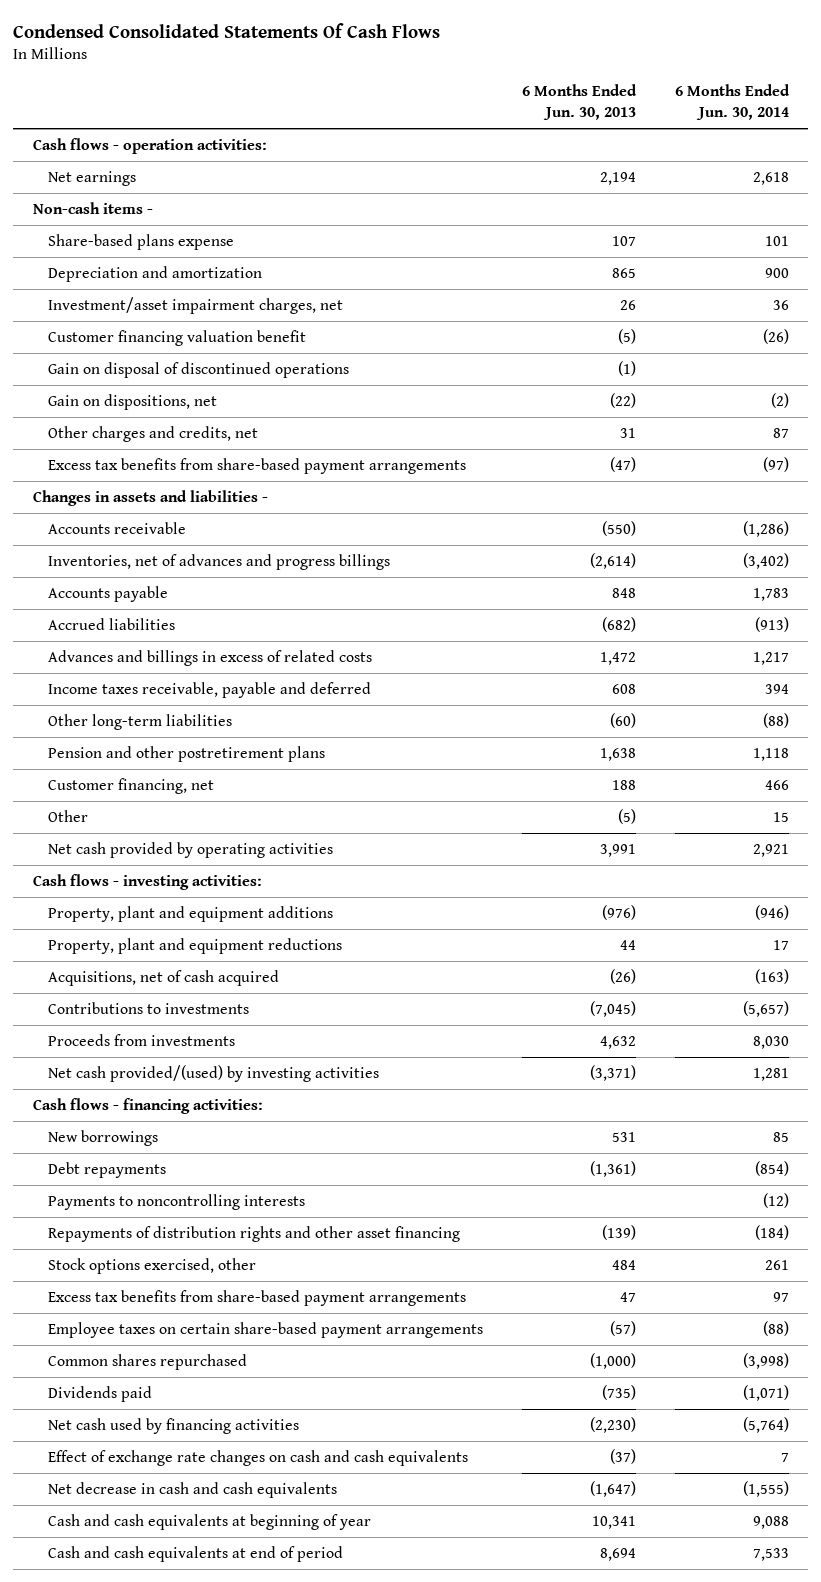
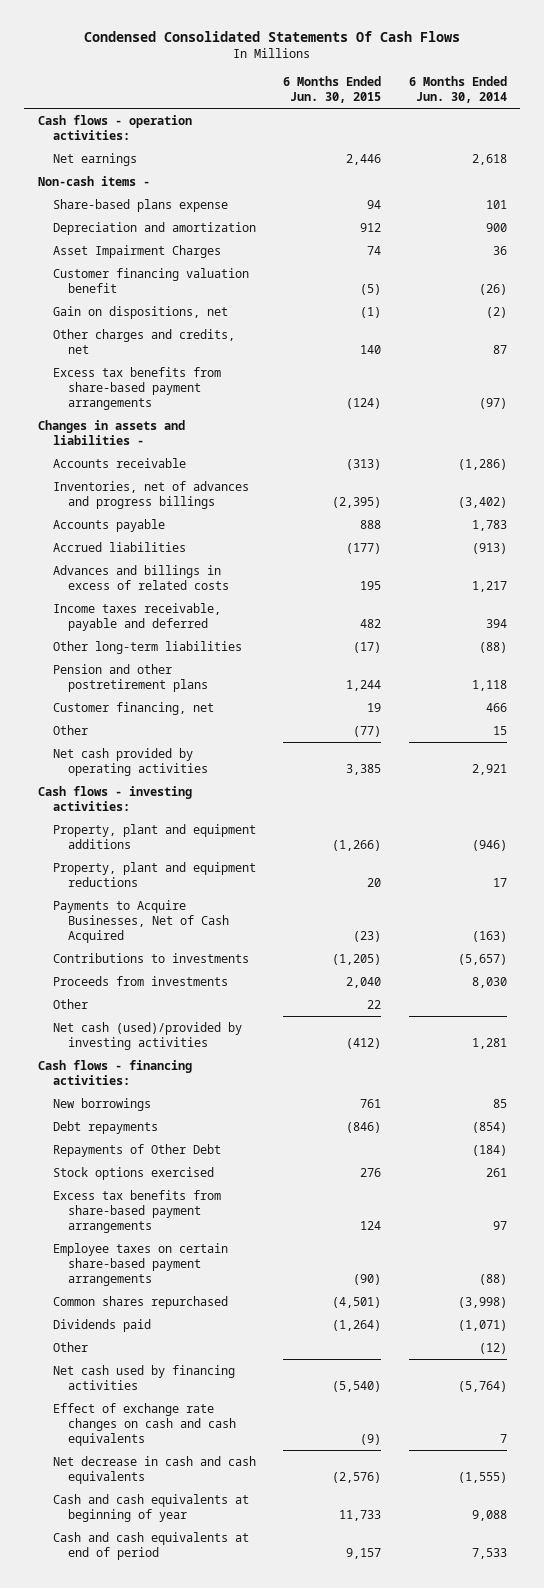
- | 6 Months Ended Jun. 30, 2013 | 6 Months Ended Jun. 30, 2014
+ | 6 Months Ended Jun. 30, 2015 | 6 Months Ended Jun. 30, 2014
- Investment/asset impairment charges, net | 26 | 36
+ Asset Impairment Charges | 74 | 36
- Gain on disposal of discontinued operations | (1) |
- Acquisitions, net of cash acquired | (26) | (163)
+ Payments to Acquire Businesses, Net of Cash Acquired | (23) | (163)
- Net cash provided/(used) by investing activities | (3,371) | 1,281
+ Other | 22 |
+ Net cash (used)/provided by investing activities | (412) | 1,281
- Payments to noncontrolling interests | | (12)
- Repayments of distribution rights and other asset financing | (139) | (184)
- Stock options exercised, other | 484 | 261
+ Repayments of Other Debt | | (184)
+ Stock options exercised | 276 | 261
+ Other | | (12)

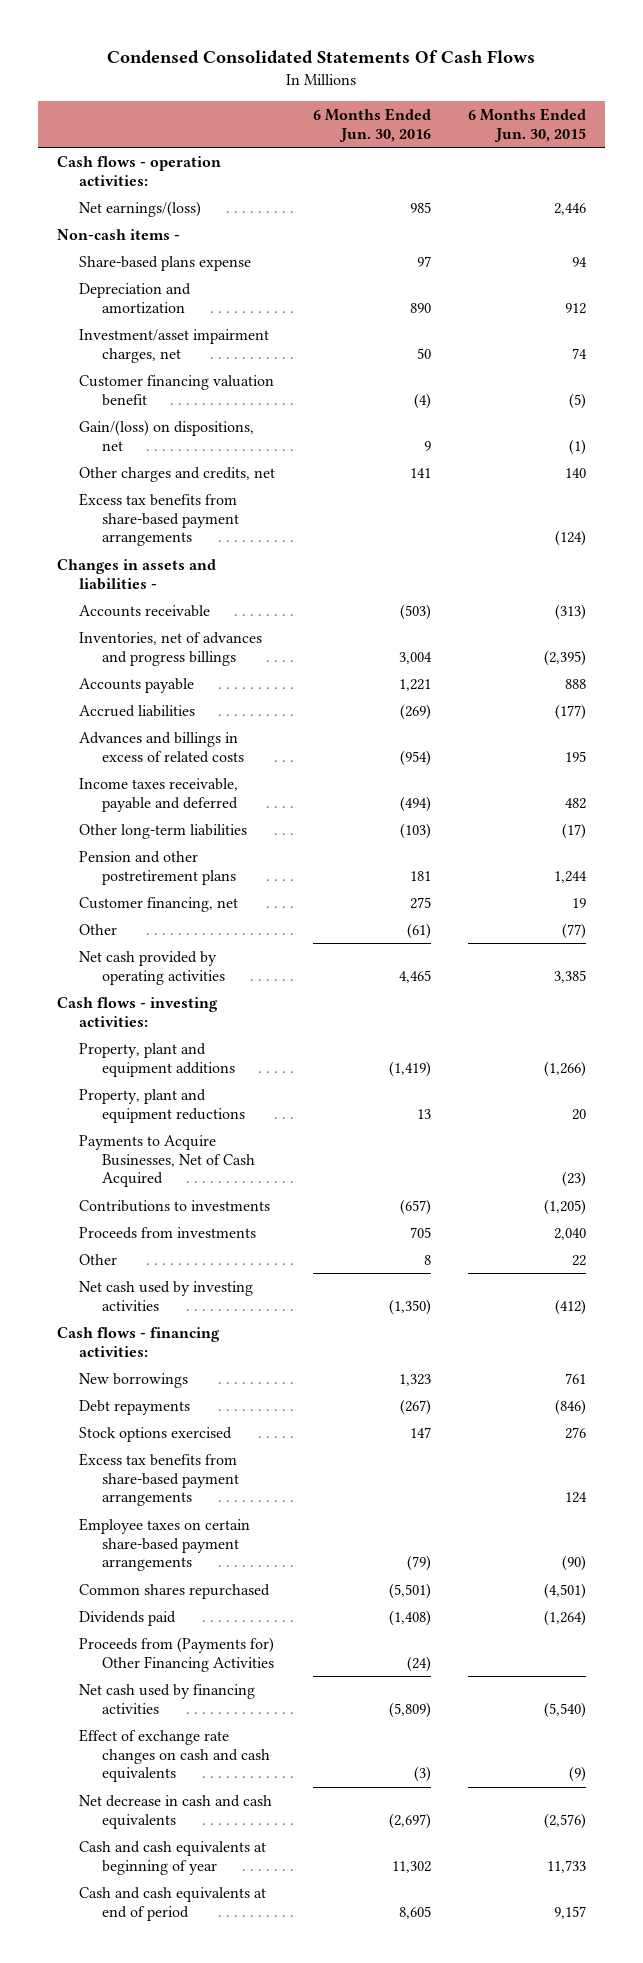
- | 6 Months Ended Jun. 30, 2015 | 6 Months Ended Jun. 30, 2014
+ | 6 Months Ended Jun. 30, 2016 | 6 Months Ended Jun. 30, 2015
- Net earnings | 2,446 | 2,618
+ Net earnings/(loss) | 985 | 2,446
- Asset Impairment Charges | 74 | 36
+ Investment/asset impairment charges, net | 50 | 74
- Gain on dispositions, net | (1) | (2)
+ Gain/(loss) on dispositions, net | 9 | (1)
- Net cash (used)/provided by investing activities | (412) | 1,281
+ Net cash used by investing activities | (1,350) | (412)
- Repayments of Other Debt | | (184)
- Other | | (12)
+ Proceeds from (Payments for) Other Financing Activities | (24) |

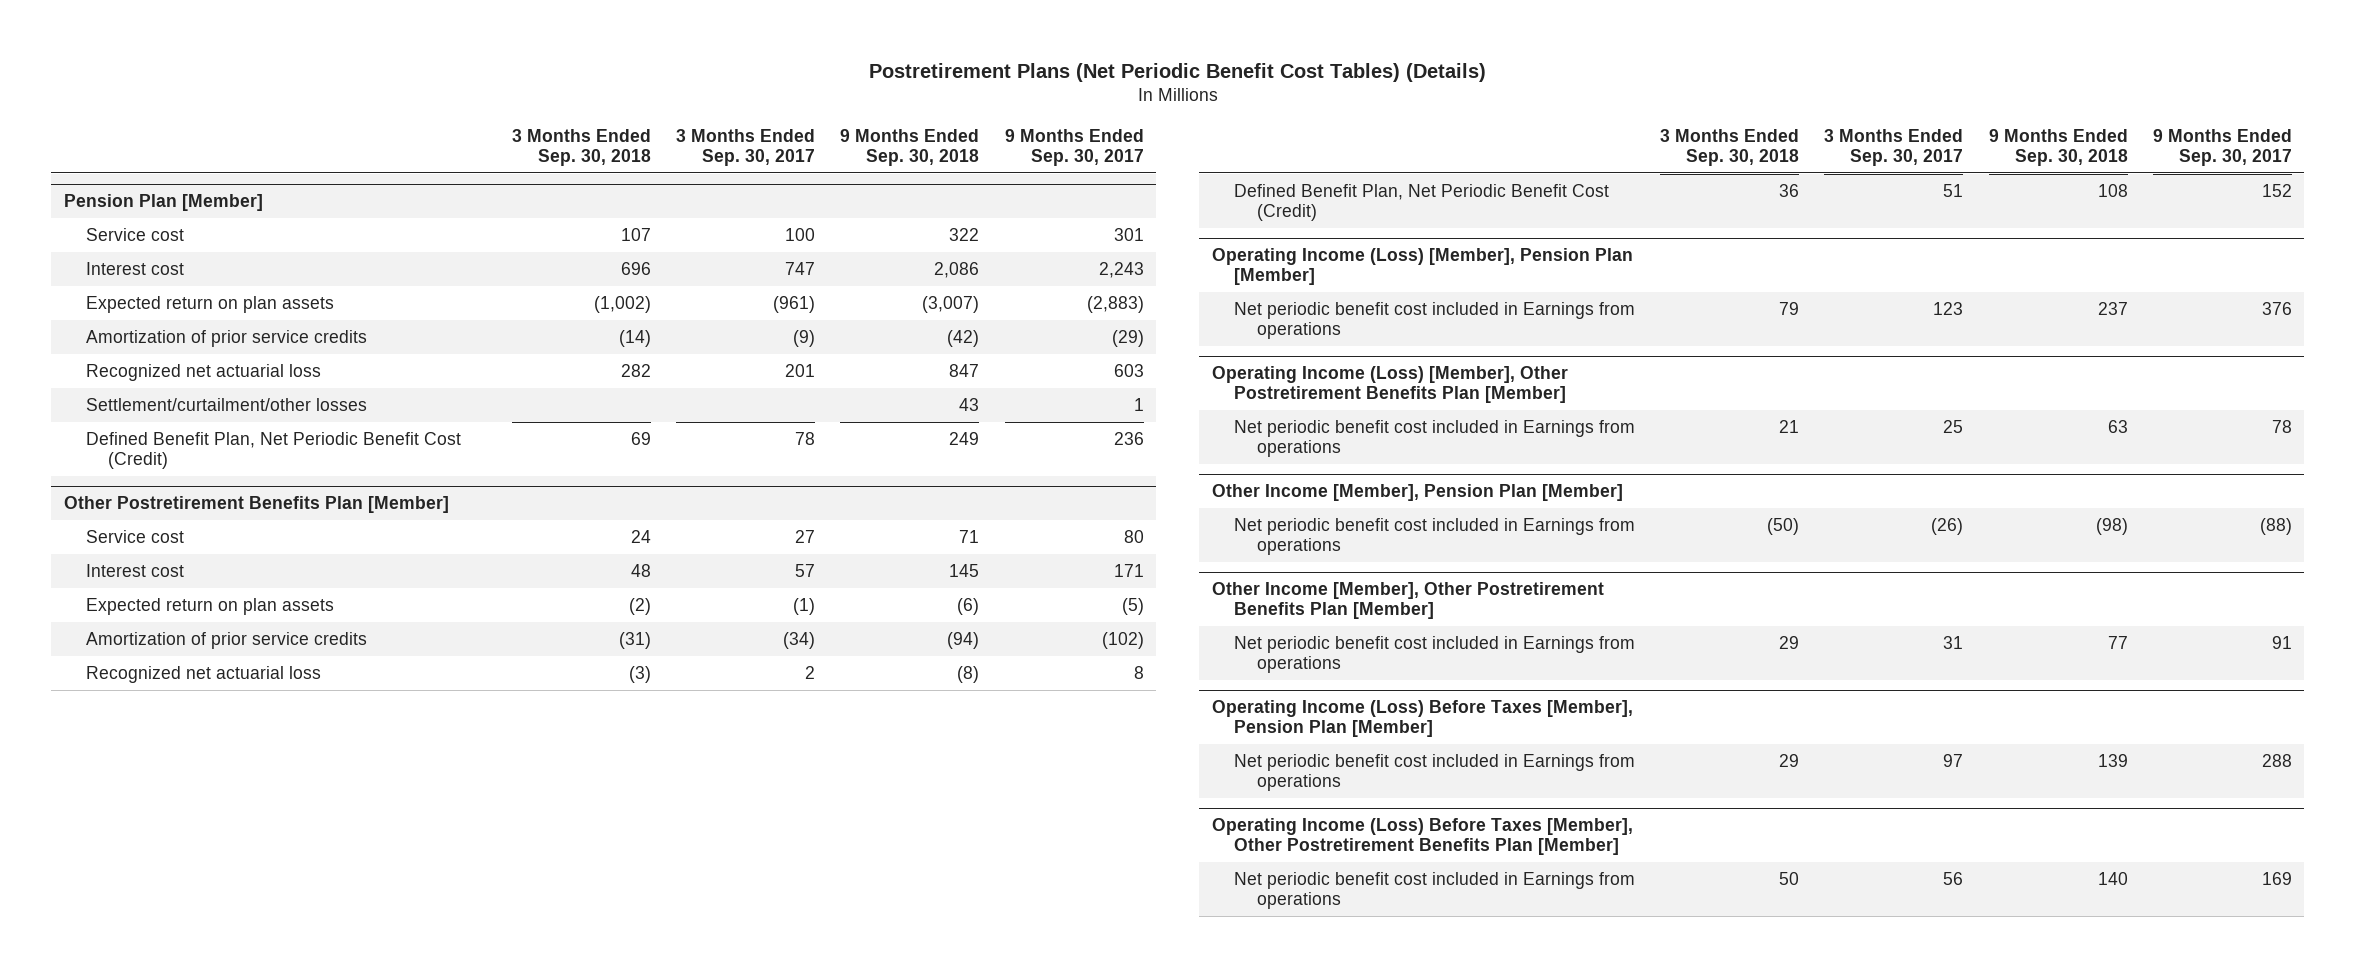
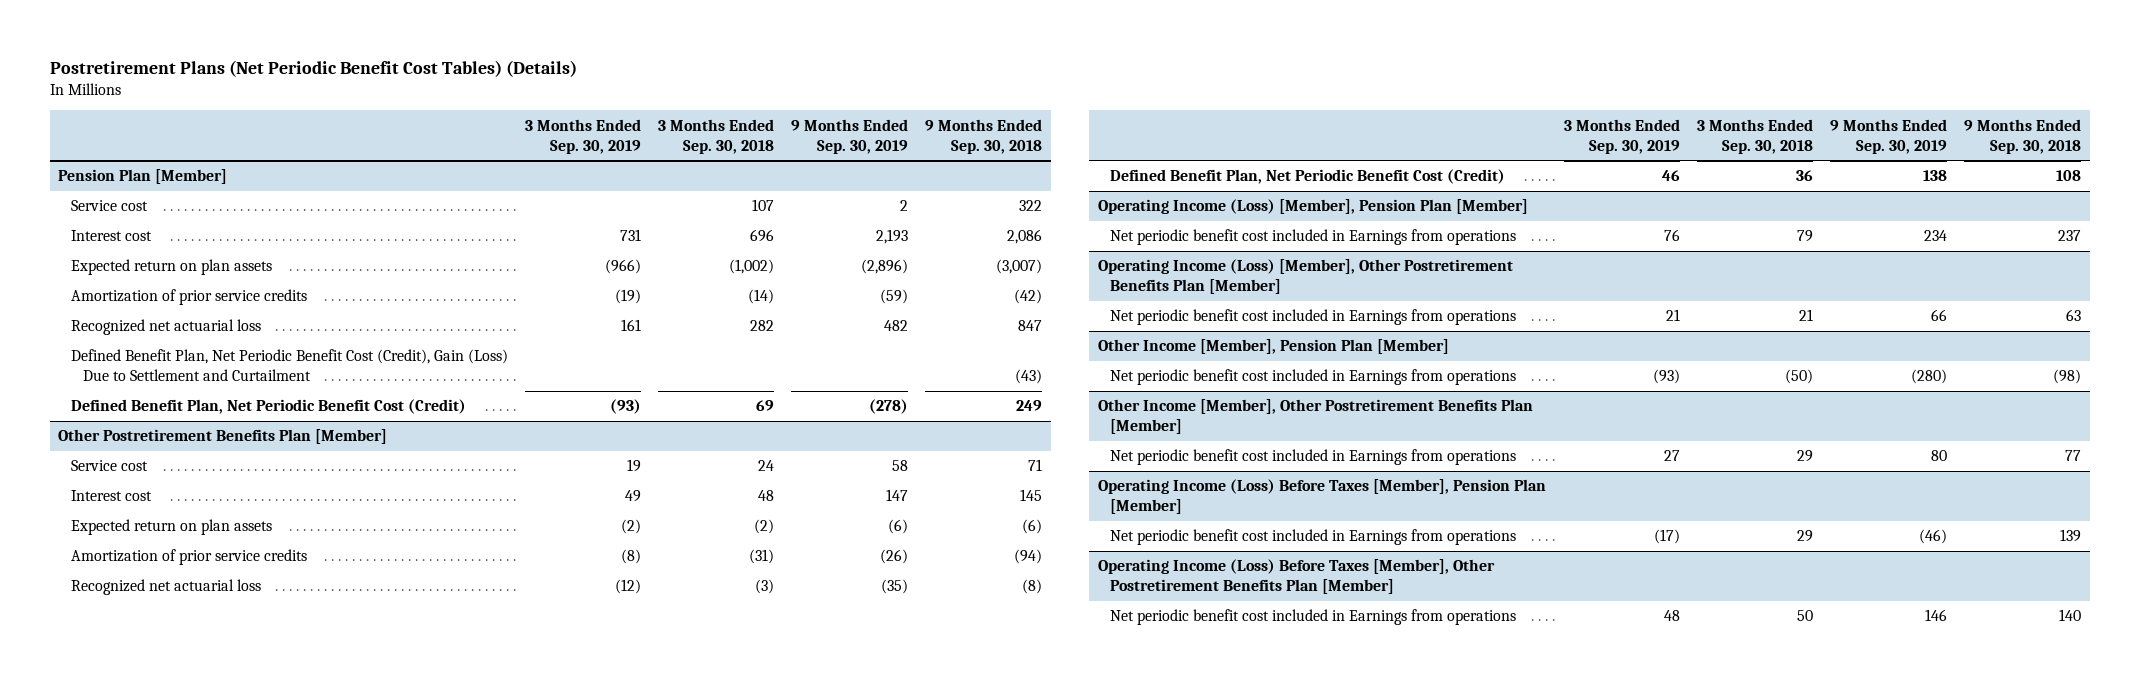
- | 3 Months Ended Sep. 30, 2018 | 3 Months Ended Sep. 30, 2017 | 9 Months Ended Sep. 30, 2018 | 9 Months Ended Sep. 30, 2017
+ | 3 Months Ended Sep. 30, 2019 | 3 Months Ended Sep. 30, 2018 | 9 Months Ended Sep. 30, 2019 | 9 Months Ended Sep. 30, 2018
@ Pension Plan [Member]
- Settlement/curtailment/other losses | | | 43 | 1
+ Defined Benefit Plan, Net Periodic Benefit Cost (Credit), Gain (Loss) Due to Settlement and Curtailment | | | | (43)

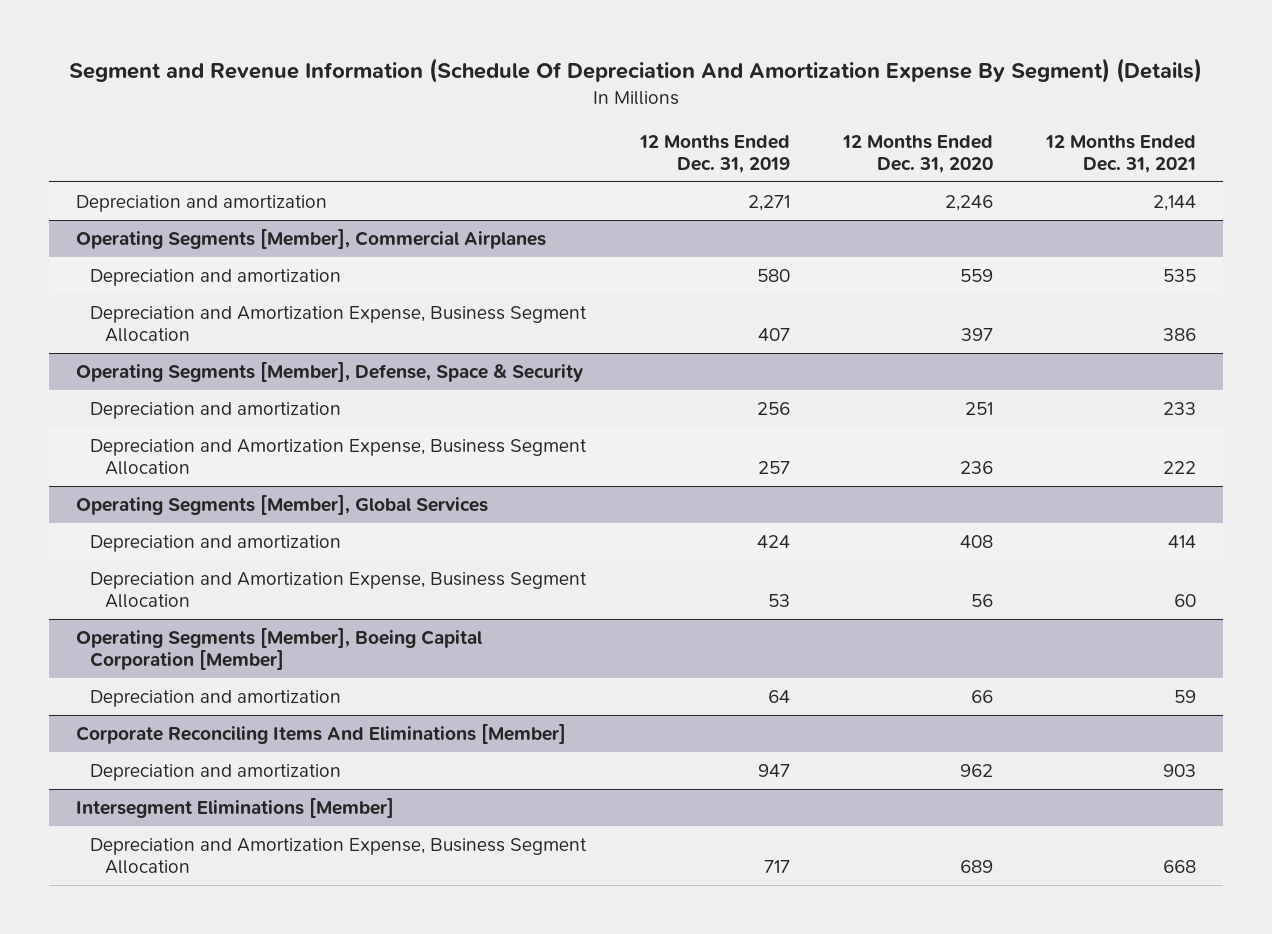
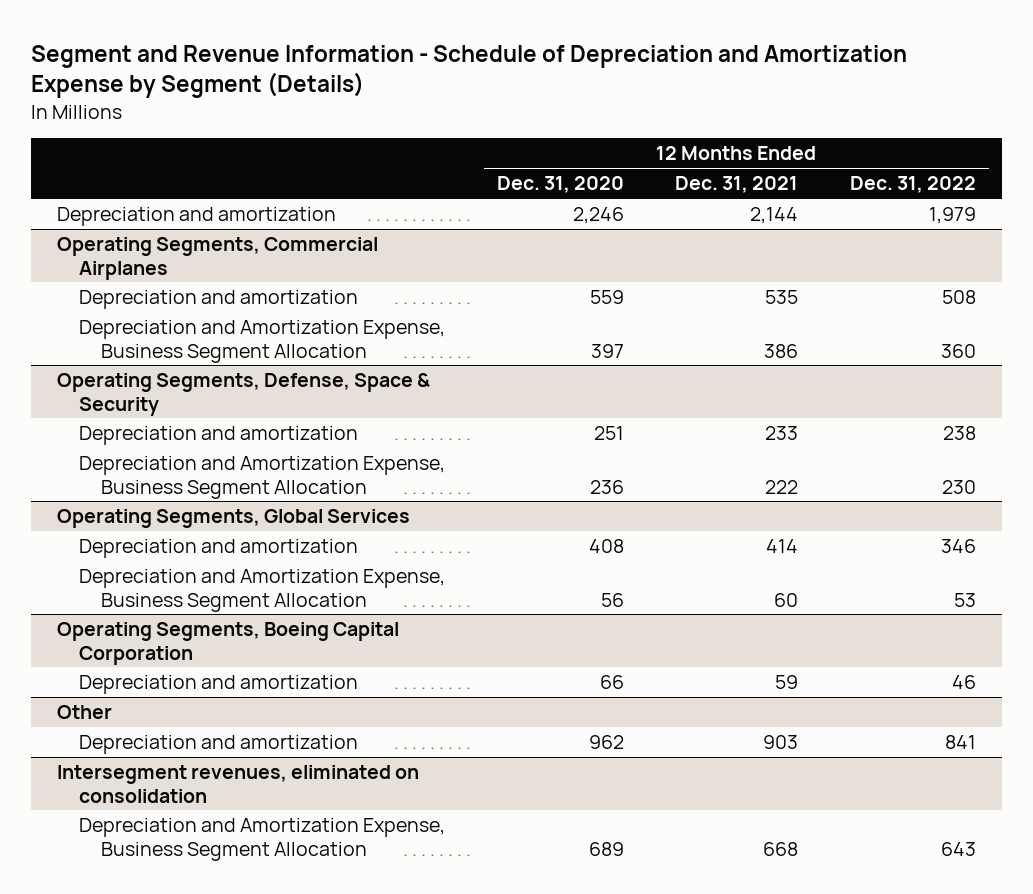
- Segment and Revenue Information (Schedule Of Depreciation And Amortization Expense By Segment) (Details)
+ Segment and Revenue Information - Schedule of Depreciation and Amortization Expense by Segment (Details)
- | 12 Months Ended Dec. 31, 2019 | 12 Months Ended Dec. 31, 2020 | 12 Months Ended Dec. 31, 2021
+ | 12 Months Ended Dec. 31, 2020 | 12 Months Ended Dec. 31, 2021 | 12 Months Ended Dec. 31, 2022
- Operating Segments [Member], Commercial Airplanes
+ Operating Segments, Commercial Airplanes
- Operating Segments [Member], Defense, Space & Security
+ Operating Segments, Defense, Space & Security
- Operating Segments [Member], Global Services
+ Operating Segments, Global Services
- Operating Segments [Member], Boeing Capital Corporation [Member]
+ Operating Segments, Boeing Capital Corporation
- Corporate Reconciling Items And Eliminations [Member]
+ Other
- Intersegment Eliminations [Member]
+ Intersegment revenues, eliminated on consolidation

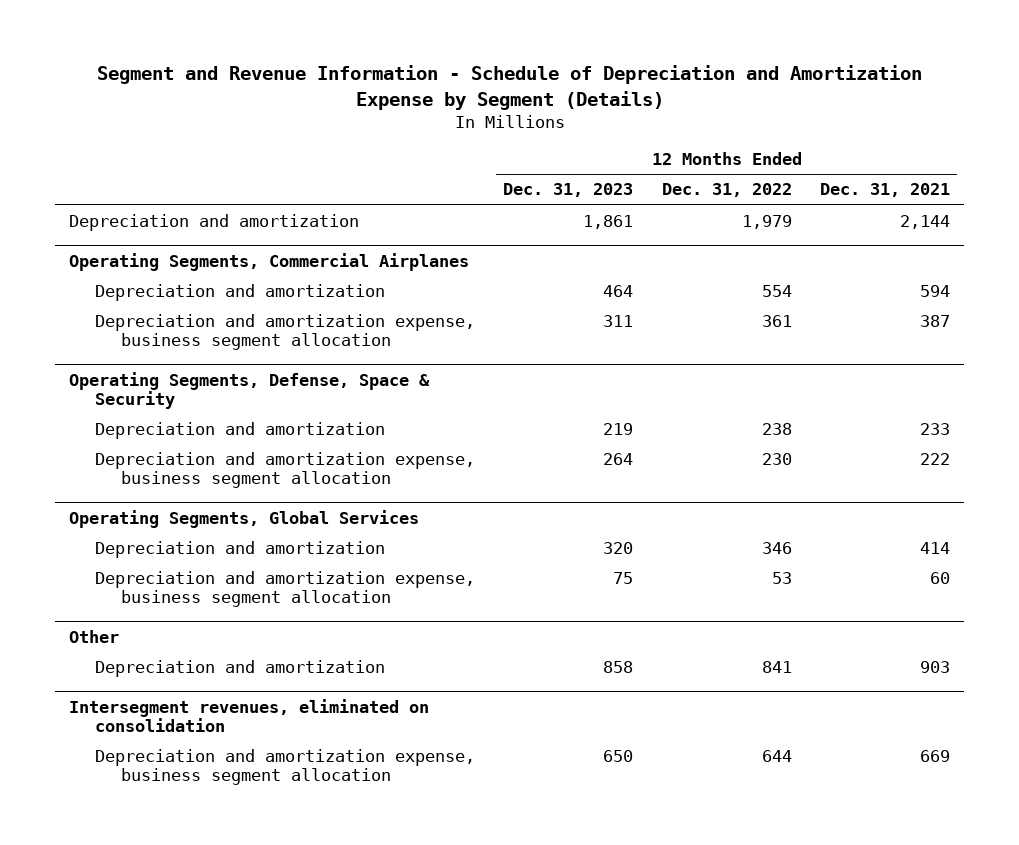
- | 12 Months Ended Dec. 31, 2020 | 12 Months Ended Dec. 31, 2021 | 12 Months Ended Dec. 31, 2022
+ | 12 Months Ended Dec. 31, 2023 | 12 Months Ended Dec. 31, 2022 | 12 Months Ended Dec. 31, 2021
@ Operating Segments, Commercial Airplanes
- Depreciation and amortization | 559 | 535 | 508
- Depreciation and Amortization Expense, Business Segment Allocation | 397 | 386 | 360
+ Depreciation and amortization | 464 | 554 | 594
+ Depreciation and amortization expense, business segment allocation | 311 | 361 | 387
@ Operating Segments, Defense, Space & Security
- Depreciation and Amortization Expense, Business Segment Allocation | 236 | 222 | 230
+ Depreciation and amortization expense, business segment allocation | 264 | 230 | 222
@ Operating Segments, Global Services
- Depreciation and Amortization Expense, Business Segment Allocation | 56 | 60 | 53
- Operating Segments, Boeing Capital Corporation
- Depreciation and amortization | 66 | 59 | 46
@ Operating Segments, Global Services
+ Depreciation and amortization expense, business segment allocation | 75 | 53 | 60
@ Intersegment revenues, eliminated on consolidation
- Depreciation and Amortization Expense, Business Segment Allocation | 689 | 668 | 643
+ Depreciation and amortization expense, business segment allocation | 650 | 644 | 669

